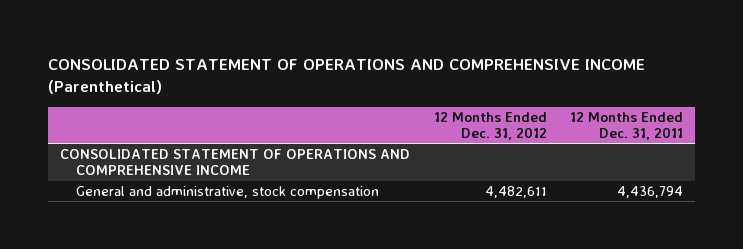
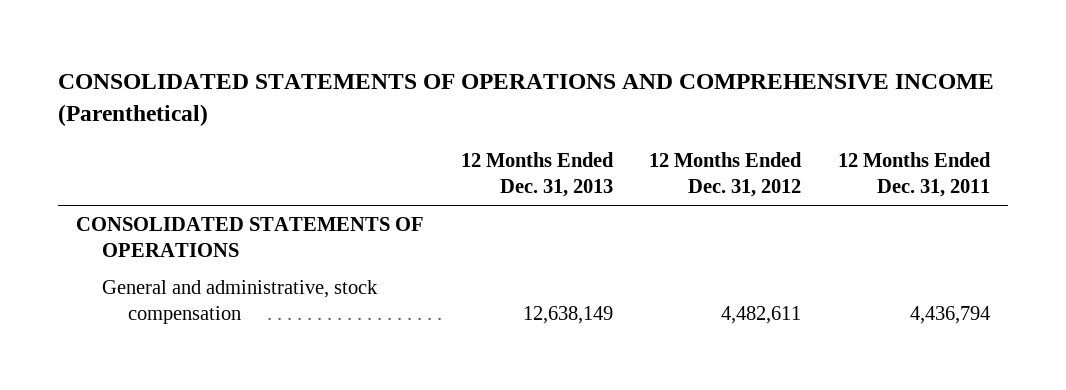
- CONSOLIDATED STATEMENT OF OPERATIONS AND COMPREHENSIVE INCOME (Parenthetical)
+ CONSOLIDATED STATEMENTS OF OPERATIONS AND COMPREHENSIVE INCOME (Parenthetical)
- | 12 Months Ended Dec. 31, 2012 | 12 Months Ended Dec. 31, 2011
+ | 12 Months Ended Dec. 31, 2013 | 12 Months Ended Dec. 31, 2012 | 12 Months Ended Dec. 31, 2011
- CONSOLIDATED STATEMENT OF OPERATIONS AND COMPREHENSIVE INCOME
+ CONSOLIDATED STATEMENTS OF OPERATIONS

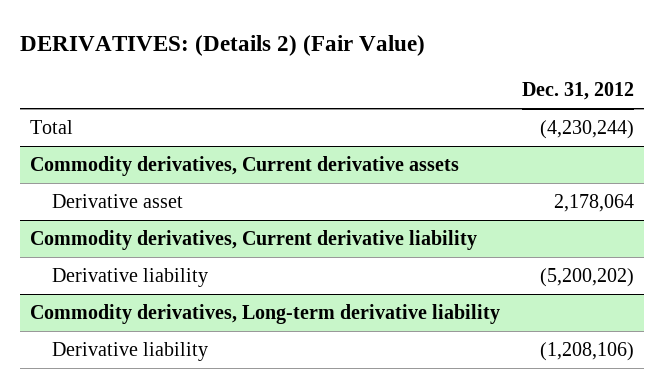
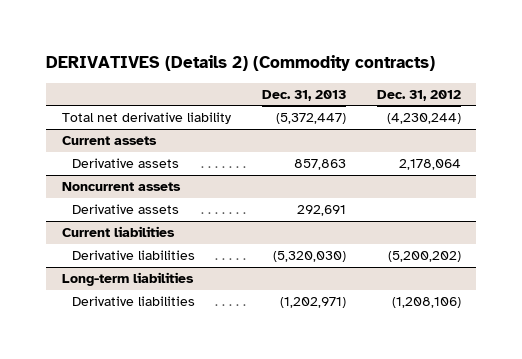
- DERIVATIVES: (Details 2) (Fair Value)
+ DERIVATIVES (Details 2) (Commodity contracts)
- | Dec. 31, 2012
+ | Dec. 31, 2013 | Dec. 31, 2012
- Total | (4,230,244)
- Commodity derivatives, Current derivative assets
- Derivative asset | 2,178,064
- Commodity derivatives, Current derivative liability
- Derivative liability | (5,200,202)
- Commodity derivatives, Long-term derivative liability
- Derivative liability | (1,208,106)
+ Total net derivative liability | (5,372,447) | (4,230,244)
+ Current assets
+ Derivative assets | 857,863 | 2,178,064
+ Noncurrent assets
+ Derivative assets | 292,691 |
+ Current liabilities
+ Derivative liabilities | (5,320,030) | (5,200,202)
+ Long-term liabilities
+ Derivative liabilities | (1,202,971) | (1,208,106)

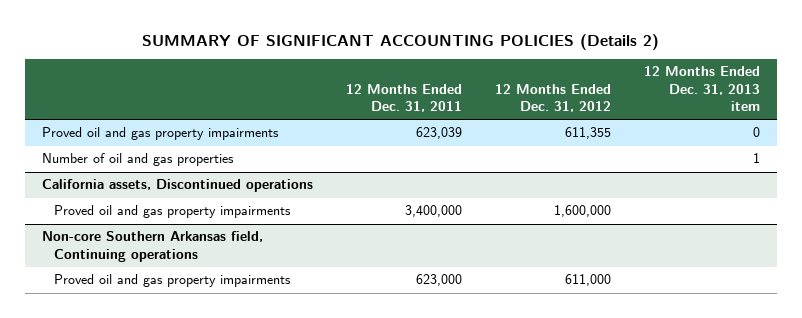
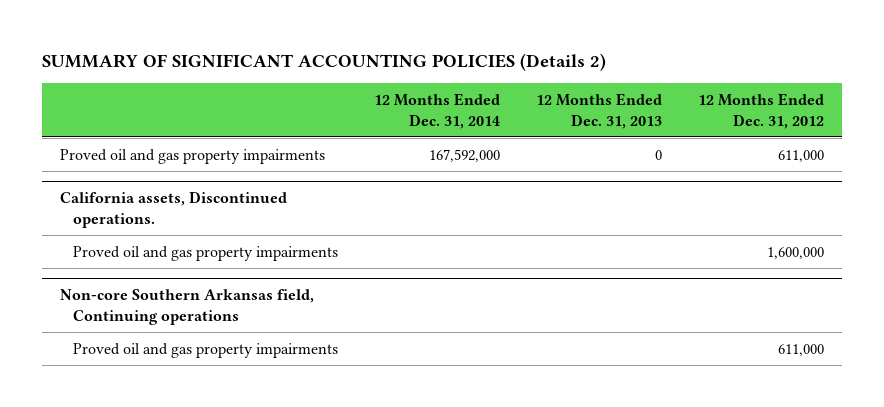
- | 12 Months Ended Dec. 31, 2011 | 12 Months Ended Dec. 31, 2012 | 12 Months Ended Dec. 31, 2013 item
+ | 12 Months Ended Dec. 31, 2014 | 12 Months Ended Dec. 31, 2013 | 12 Months Ended Dec. 31, 2012
- Proved oil and gas property impairments | 623,039 | 611,355 | 0
- Number of oil and gas properties | | | 1
- California assets, Discontinued operations
+ Proved oil and gas property impairments | 167,592,000 | 0 | 611,000
+ California assets, Discontinued operations.

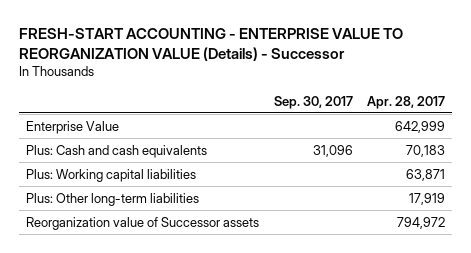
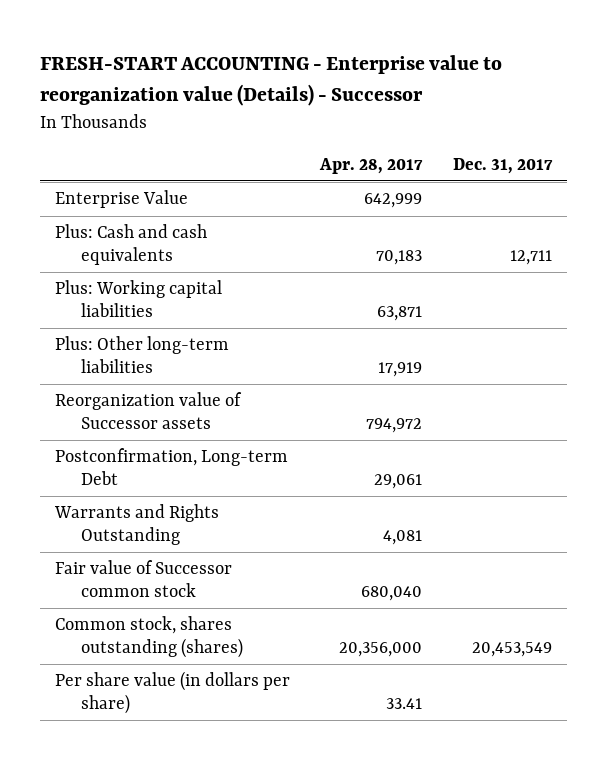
- FRESH-START ACCOUNTING - ENTERPRISE VALUE TO REORGANIZATION VALUE (Details) - Successor
+ FRESH-START ACCOUNTING - Enterprise value to reorganization value (Details) - Successor
- | Sep. 30, 2017 | Apr. 28, 2017
+ | Apr. 28, 2017 | Dec. 31, 2017
+ Postconfirmation, Long-term Debt | 29,061 |
+ Warrants and Rights Outstanding | 4,081 |
+ Fair value of Successor common stock | 680,040 |
+ Common stock, shares outstanding (shares) | 20,356,000 | 20,453,549
+ Per share value (in dollars per share) | 33.41 |

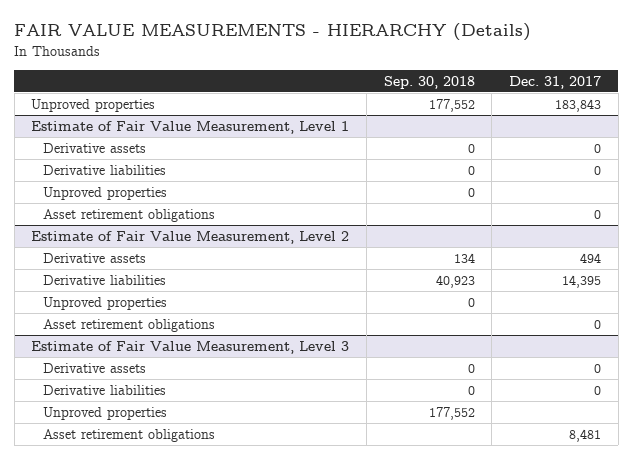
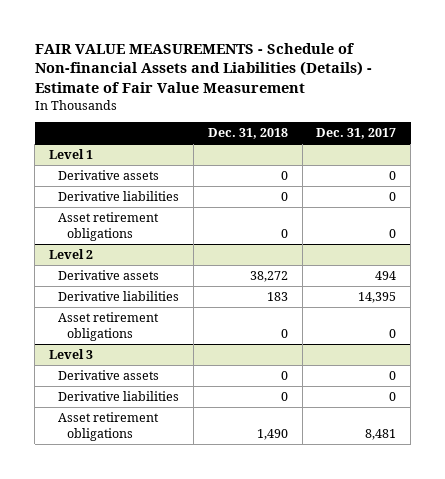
- FAIR VALUE MEASUREMENTS - HIERARCHY (Details)
+ FAIR VALUE MEASUREMENTS - Schedule of Non-financial Assets and Liabilities (Details) - Estimate of Fair Value Measurement
- | Sep. 30, 2018 | Dec. 31, 2017
+ | Dec. 31, 2018 | Dec. 31, 2017
- Unproved properties | 177,552 | 183,843
- Estimate of Fair Value Measurement, Level 1
+ Level 1
- Unproved properties | 0 |
- Estimate of Fair Value Measurement, Level 2
+ Level 2
- Unproved properties | 0 |
- Estimate of Fair Value Measurement, Level 3
+ Level 3
- Unproved properties | 177,552 |

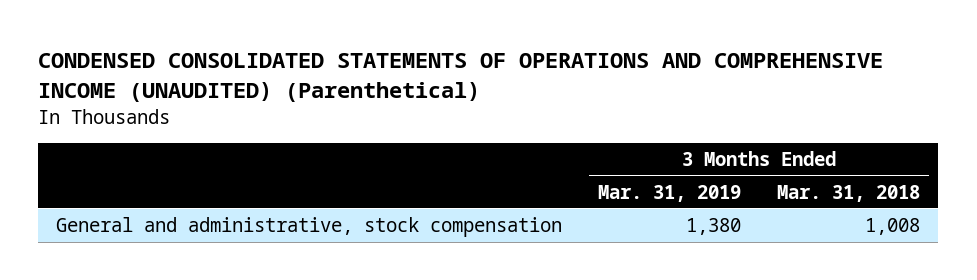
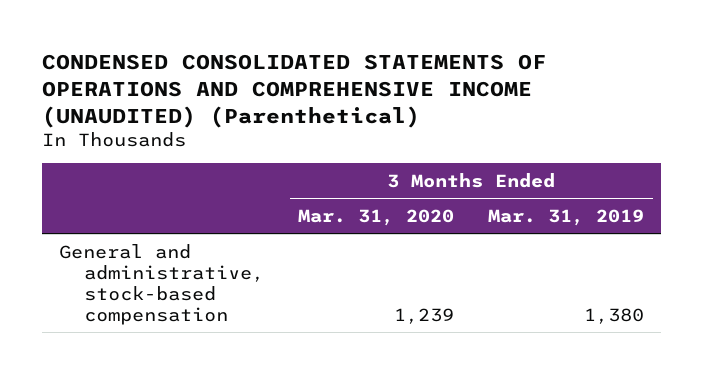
- | 3 Months Ended Mar. 31, 2019 | 3 Months Ended Mar. 31, 2018
+ | 3 Months Ended Mar. 31, 2020 | 3 Months Ended Mar. 31, 2019
- General and administrative, stock compensation | 1,380 | 1,008
+ General and administrative, stock-based compensation | 1,239 | 1,380

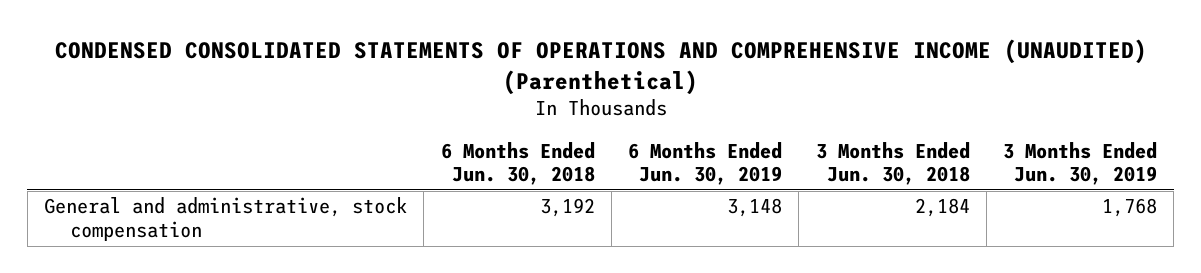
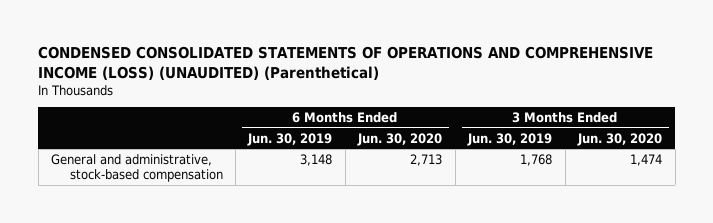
- CONDENSED CONSOLIDATED STATEMENTS OF OPERATIONS AND COMPREHENSIVE INCOME (UNAUDITED) (Parenthetical)
+ CONDENSED CONSOLIDATED STATEMENTS OF OPERATIONS AND COMPREHENSIVE INCOME (LOSS) (UNAUDITED) (Parenthetical)
- | 6 Months Ended Jun. 30, 2018 | 6 Months Ended Jun. 30, 2019 | 3 Months Ended Jun. 30, 2018 | 3 Months Ended Jun. 30, 2019
+ | 6 Months Ended Jun. 30, 2019 | 6 Months Ended Jun. 30, 2020 | 3 Months Ended Jun. 30, 2019 | 3 Months Ended Jun. 30, 2020
- General and administrative, stock compensation | 3,192 | 3,148 | 2,184 | 1,768
+ General and administrative, stock-based compensation | 3,148 | 2,713 | 1,768 | 1,474

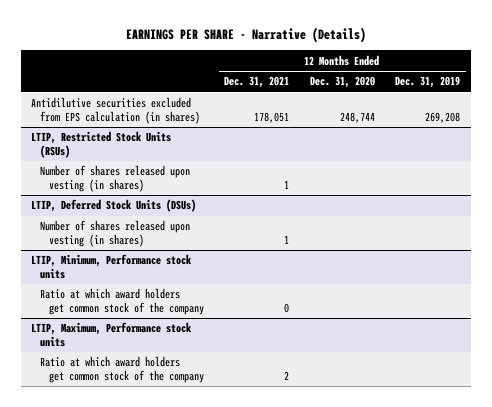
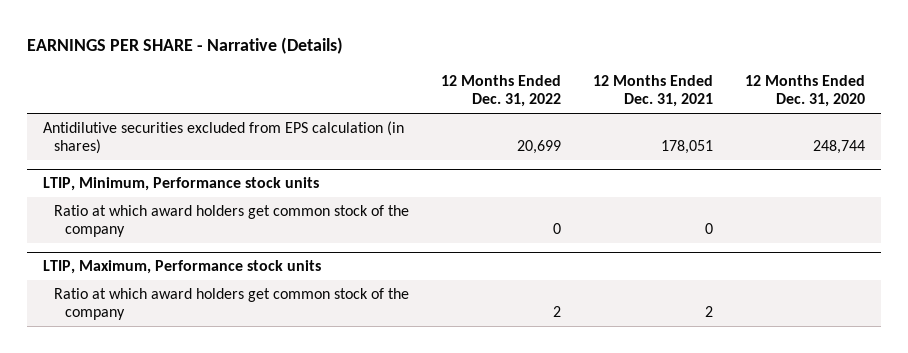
- | 12 Months Ended Dec. 31, 2021 | 12 Months Ended Dec. 31, 2020 | 12 Months Ended Dec. 31, 2019
+ | 12 Months Ended Dec. 31, 2022 | 12 Months Ended Dec. 31, 2021 | 12 Months Ended Dec. 31, 2020
- LTIP, Restricted Stock Units (RSUs)
- Number of shares released upon vesting (in shares) | 1 | |
- LTIP, Deferred Stock Units (DSUs)
- Number of shares released upon vesting (in shares) | 1 | |

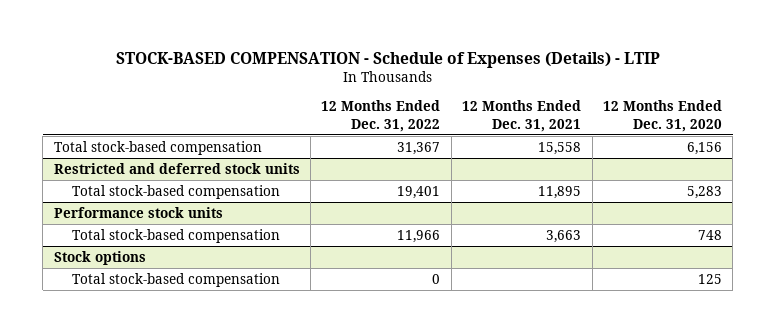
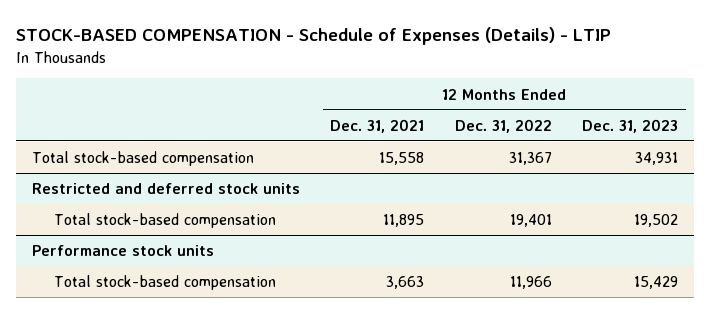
- | 12 Months Ended Dec. 31, 2022 | 12 Months Ended Dec. 31, 2021 | 12 Months Ended Dec. 31, 2020
+ | 12 Months Ended Dec. 31, 2021 | 12 Months Ended Dec. 31, 2022 | 12 Months Ended Dec. 31, 2023
- Stock options
- Total stock-based compensation | 0 | | 125

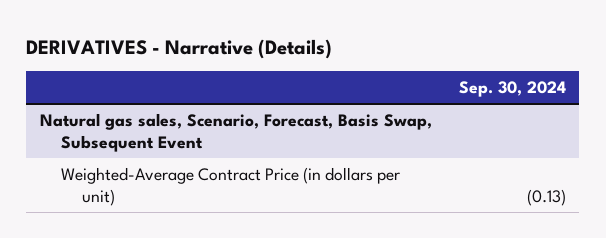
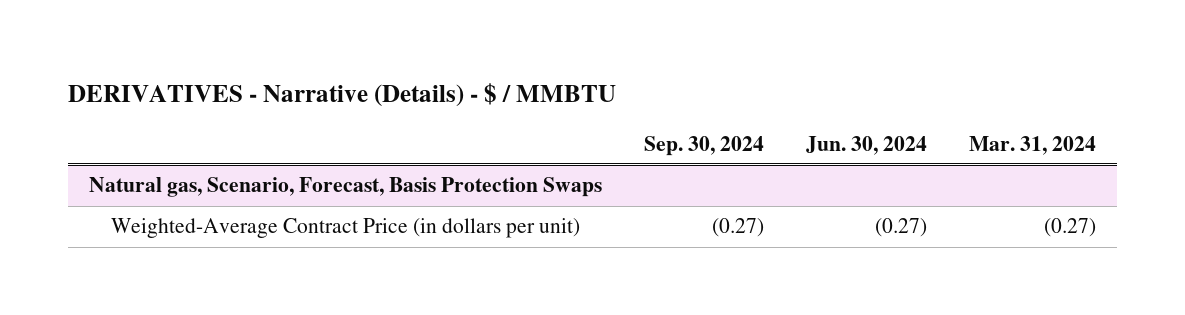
- DERIVATIVES - Narrative (Details)
+ DERIVATIVES - Narrative (Details) - $ / MMBTU
- | Sep. 30, 2024
+ | Sep. 30, 2024 | Jun. 30, 2024 | Mar. 31, 2024
- Natural gas sales, Scenario, Forecast, Basis Swap, Subsequent Event
- Weighted-Average Contract Price (in dollars per unit) | (0.13)
+ Natural gas, Scenario, Forecast, Basis Protection Swaps
+ Weighted-Average Contract Price (in dollars per unit) | (0.27) | (0.27) | (0.27)

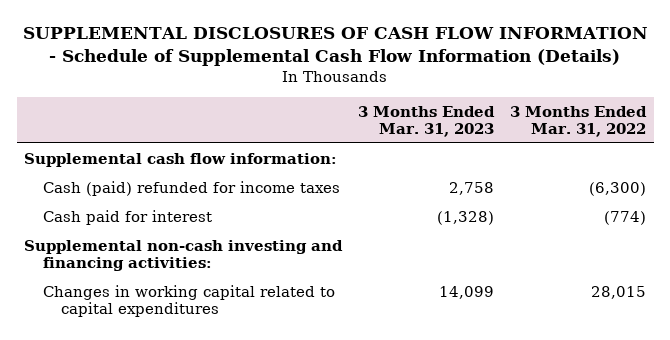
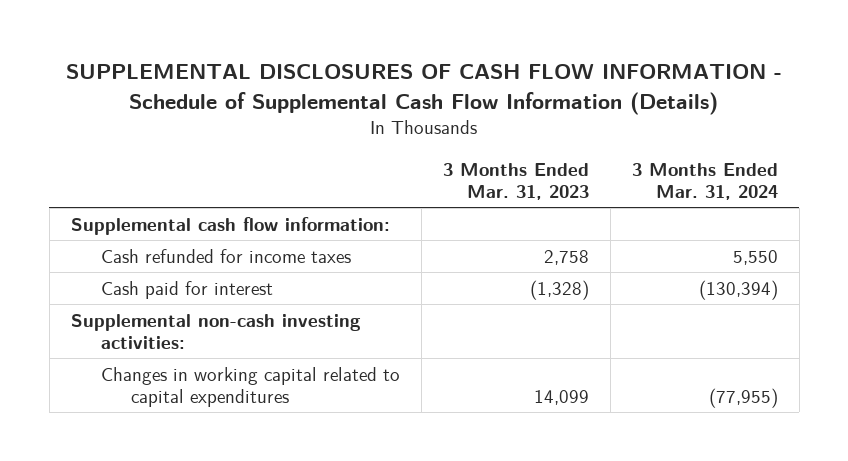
- | 3 Months Ended Mar. 31, 2023 | 3 Months Ended Mar. 31, 2022
+ | 3 Months Ended Mar. 31, 2023 | 3 Months Ended Mar. 31, 2024
- Cash (paid) refunded for income taxes | 2,758 | (6,300)
+ Cash refunded for income taxes | 2,758 | 5,550
- Supplemental non-cash investing and financing activities:
+ Supplemental non-cash investing activities:

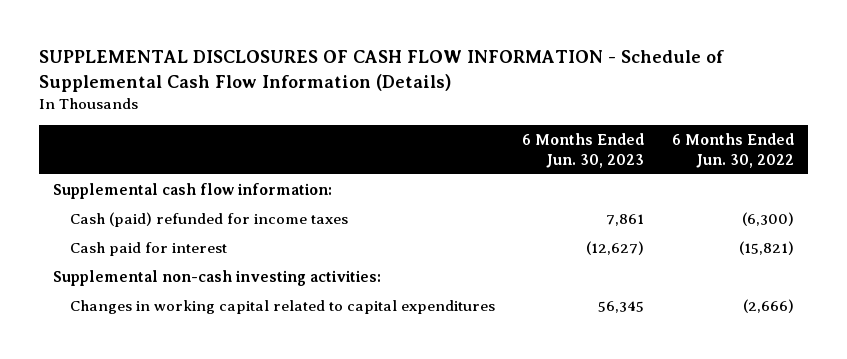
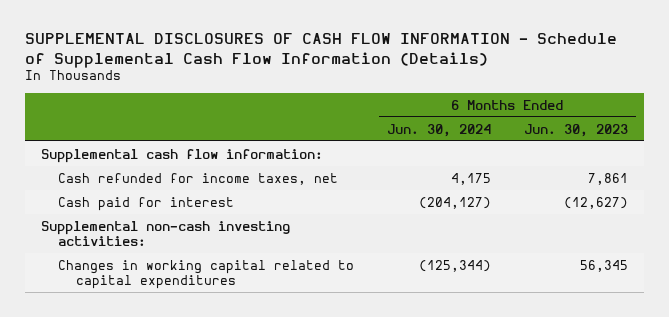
- | 6 Months Ended Jun. 30, 2023 | 6 Months Ended Jun. 30, 2022
+ | 6 Months Ended Jun. 30, 2024 | 6 Months Ended Jun. 30, 2023
- Cash (paid) refunded for income taxes | 7,861 | (6,300)
+ Cash refunded for income taxes, net | 4,175 | 7,861

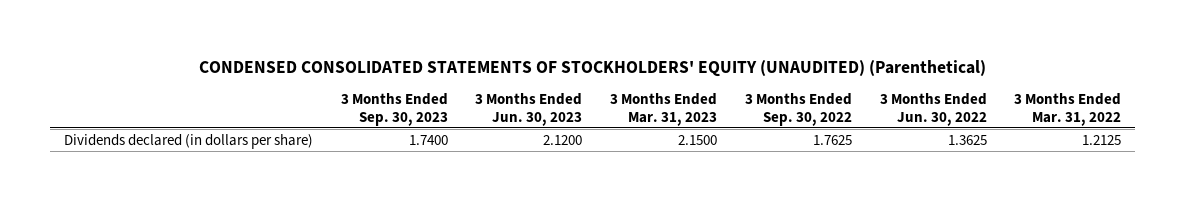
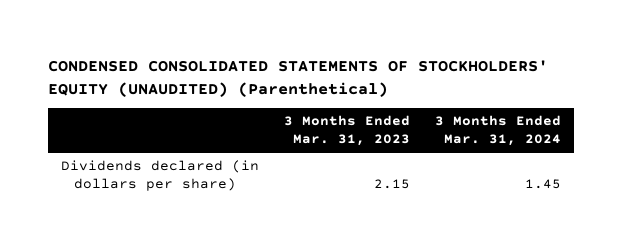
- | 3 Months Ended Sep. 30, 2023 | 3 Months Ended Jun. 30, 2023 | 3 Months Ended Mar. 31, 2023 | 3 Months Ended Sep. 30, 2022 | 3 Months Ended Jun. 30, 2022 | 3 Months Ended Mar. 31, 2022
+ | 3 Months Ended Mar. 31, 2023 | 3 Months Ended Mar. 31, 2024
- Dividends declared (in dollars per share) | 1.7400 | 2.1200 | 2.1500 | 1.7625 | 1.3625 | 1.2125
+ Dividends declared (in dollars per share) | 2.15 | 1.45

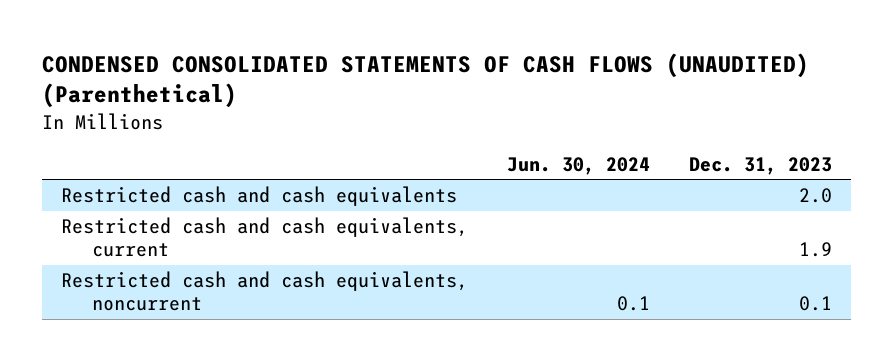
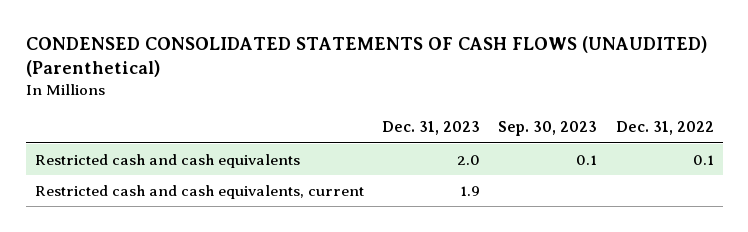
- | Jun. 30, 2024 | Dec. 31, 2023
+ | Dec. 31, 2023 | Sep. 30, 2023 | Dec. 31, 2022
- Restricted cash and cash equivalents, noncurrent | 0.1 | 0.1

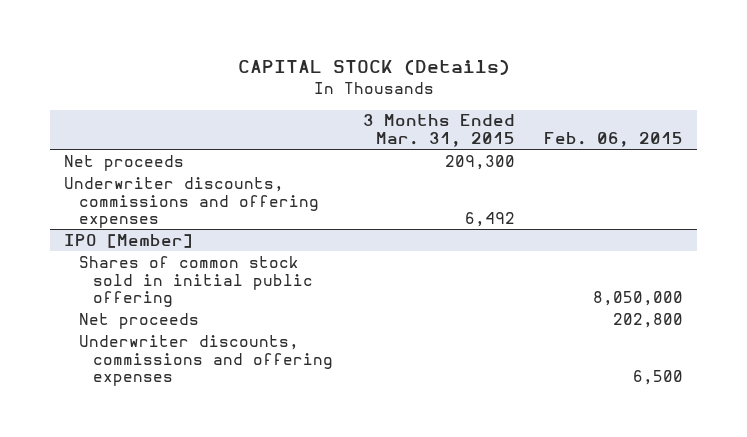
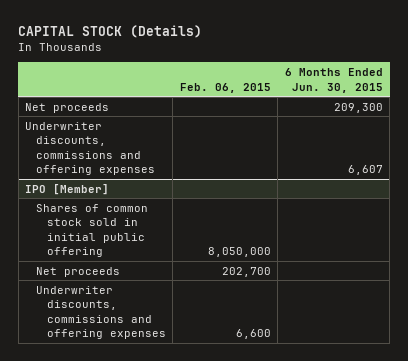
- | 3 Months Ended Mar. 31, 2015 | Feb. 06, 2015
+ | Feb. 06, 2015 | 6 Months Ended Jun. 30, 2015
@ IPO [Member]
- Net proceeds | | 202,800
- Underwriter discounts, commissions and offering expenses | | 6,500
+ Net proceeds | 202,700 |
+ Underwriter discounts, commissions and offering expenses | 6,600 |

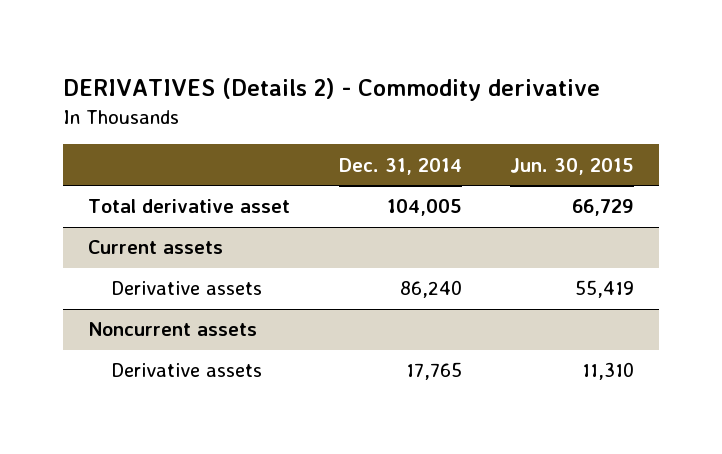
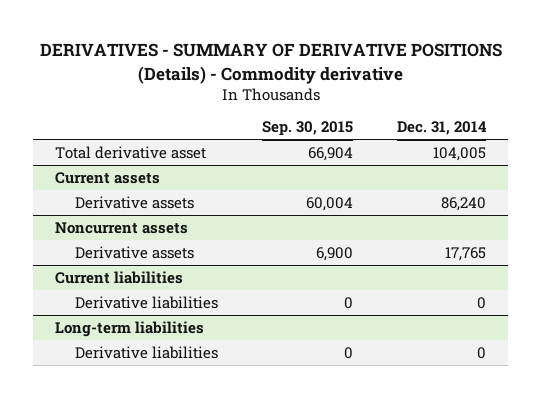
- DERIVATIVES (Details 2) - Commodity derivative
+ DERIVATIVES - SUMMARY OF DERIVATIVE POSITIONS (Details) - Commodity derivative
- | Dec. 31, 2014 | Jun. 30, 2015
+ | Sep. 30, 2015 | Dec. 31, 2014
+ Current liabilities
+ Derivative liabilities | 0 | 0
+ Long-term liabilities
+ Derivative liabilities | 0 | 0

